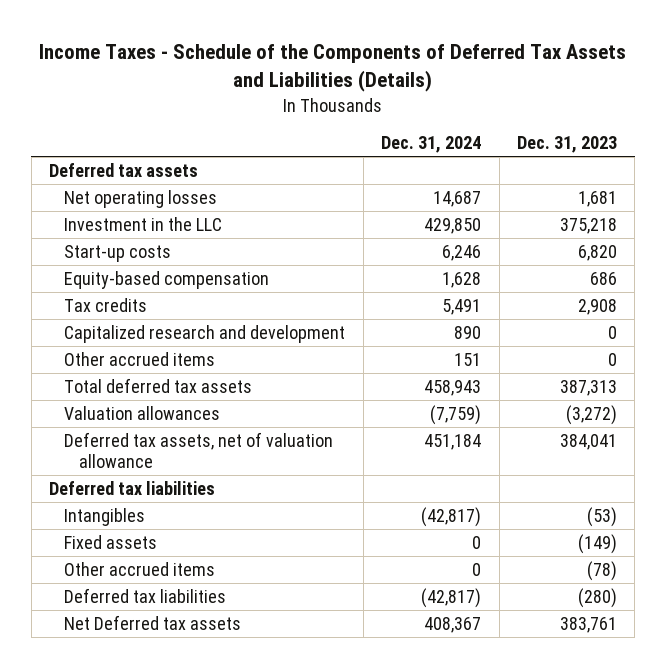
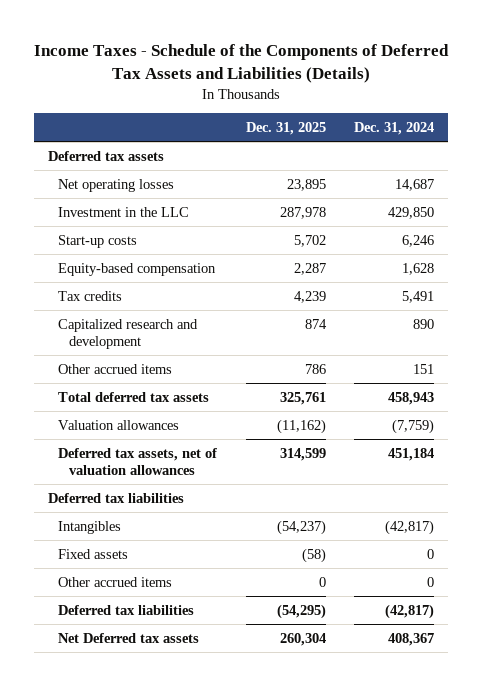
- | Dec. 31, 2024 | Dec. 31, 2023
+ | Dec. 31, 2025 | Dec. 31, 2024
- Deferred tax assets, net of valuation allowance | 451,184 | 384,041
+ Deferred tax assets, net of valuation allowances | 314,599 | 451,184

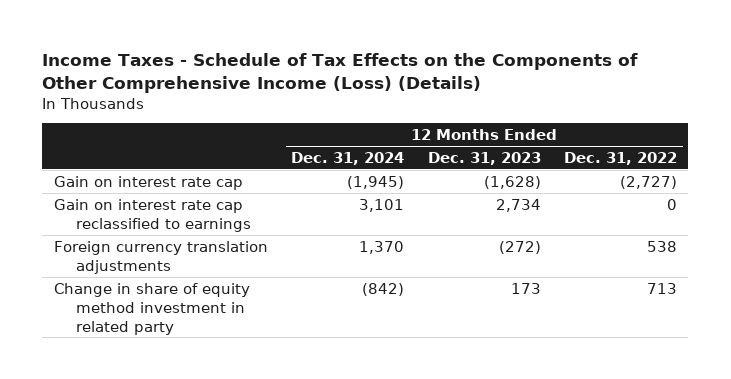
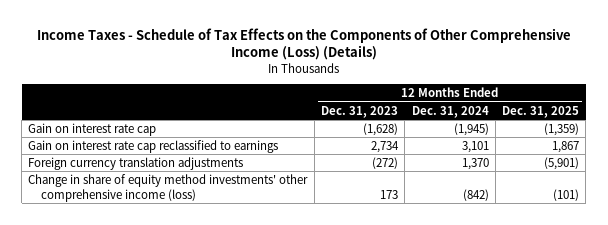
- | 12 Months Ended Dec. 31, 2024 | 12 Months Ended Dec. 31, 2023 | 12 Months Ended Dec. 31, 2022
+ | 12 Months Ended Dec. 31, 2023 | 12 Months Ended Dec. 31, 2024 | 12 Months Ended Dec. 31, 2025
- Change in share of equity method investment in related party | (842) | 173 | 713
+ Change in share of equity method investments' other comprehensive income (loss) | 173 | (842) | (101)

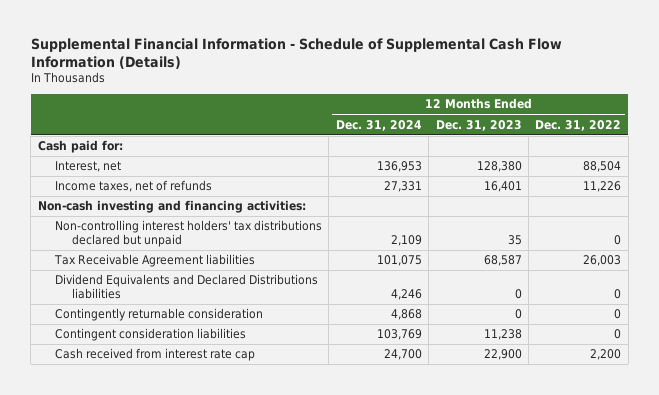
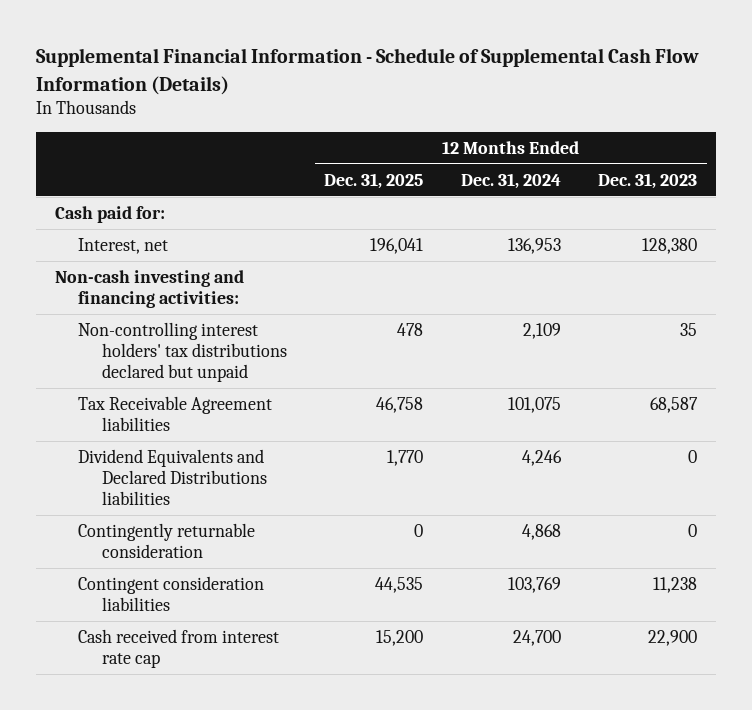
- | 12 Months Ended Dec. 31, 2024 | 12 Months Ended Dec. 31, 2023 | 12 Months Ended Dec. 31, 2022
+ | 12 Months Ended Dec. 31, 2025 | 12 Months Ended Dec. 31, 2024 | 12 Months Ended Dec. 31, 2023
- Income taxes, net of refunds | 27,331 | 16,401 | 11,226

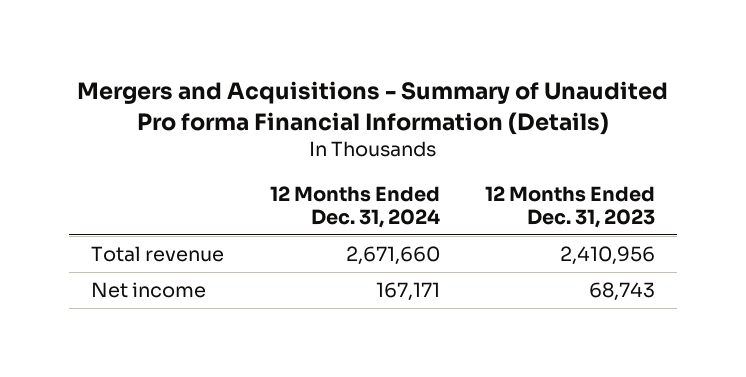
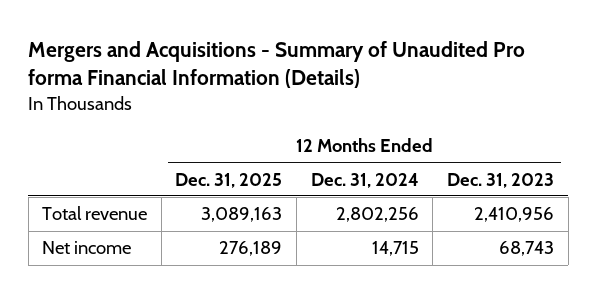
- | 12 Months Ended Dec. 31, 2024 | 12 Months Ended Dec. 31, 2023
+ | 12 Months Ended Dec. 31, 2025 | 12 Months Ended Dec. 31, 2024 | 12 Months Ended Dec. 31, 2023
- Total revenue | 2,671,660 | 2,410,956
- Net income | 167,171 | 68,743
+ Total revenue | 3,089,163 | 2,802,256 | 2,410,956
+ Net income | 276,189 | 14,715 | 68,743

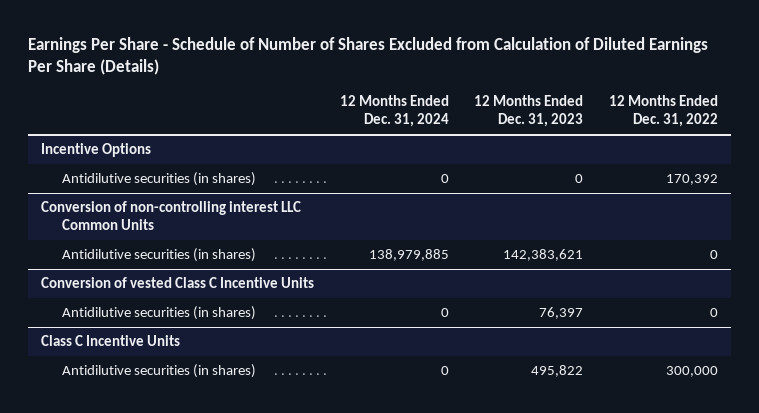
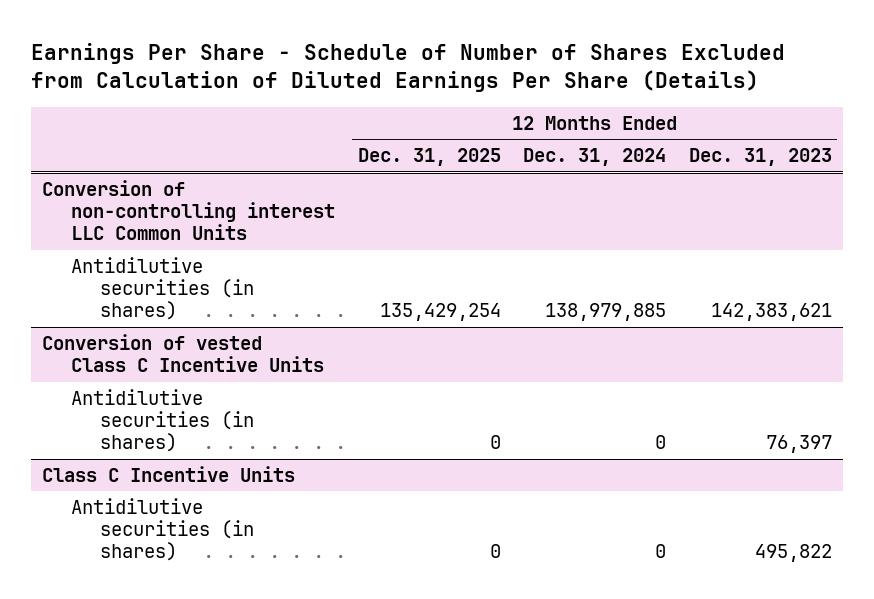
- | 12 Months Ended Dec. 31, 2024 | 12 Months Ended Dec. 31, 2023 | 12 Months Ended Dec. 31, 2022
+ | 12 Months Ended Dec. 31, 2025 | 12 Months Ended Dec. 31, 2024 | 12 Months Ended Dec. 31, 2023
- Incentive Options
- Antidilutive securities (in shares) | 0 | 0 | 170,392

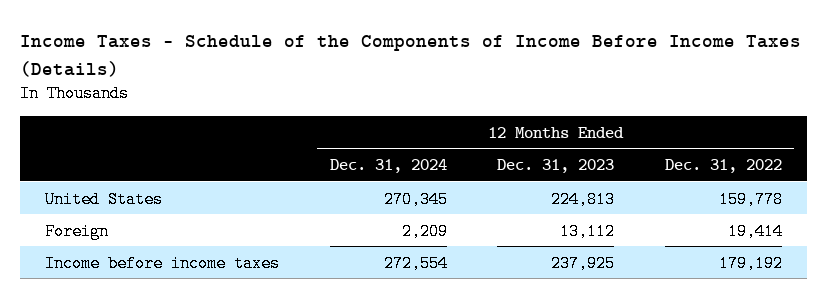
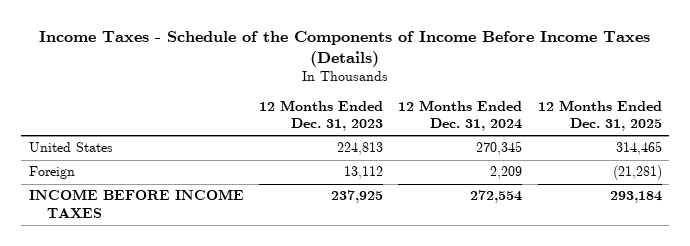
- | 12 Months Ended Dec. 31, 2024 | 12 Months Ended Dec. 31, 2023 | 12 Months Ended Dec. 31, 2022
+ | 12 Months Ended Dec. 31, 2023 | 12 Months Ended Dec. 31, 2024 | 12 Months Ended Dec. 31, 2025
- Income before income taxes | 272,554 | 237,925 | 179,192
+ INCOME BEFORE INCOME TAXES | 237,925 | 272,554 | 293,184

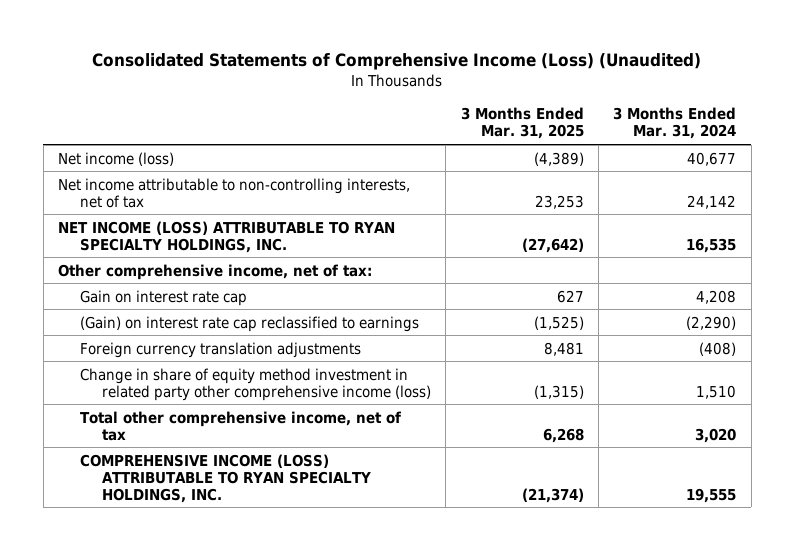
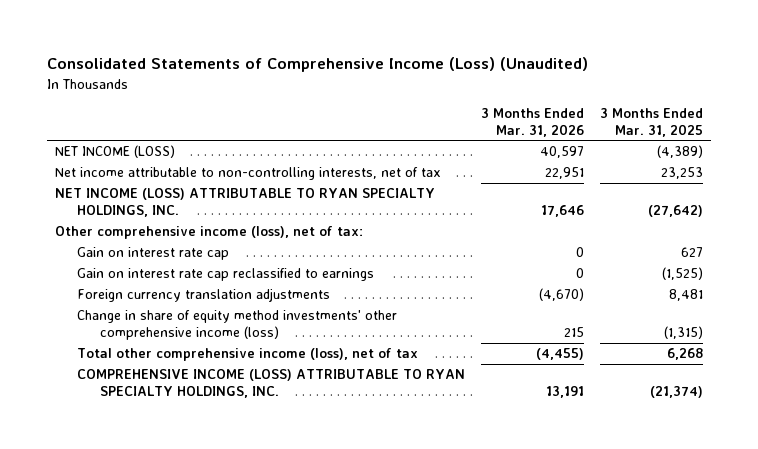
- | 3 Months Ended Mar. 31, 2025 | 3 Months Ended Mar. 31, 2024
+ | 3 Months Ended Mar. 31, 2026 | 3 Months Ended Mar. 31, 2025
- Net income (loss) | (4,389) | 40,677
+ NET INCOME (LOSS) | 40,597 | (4,389)
- Other comprehensive income, net of tax:
+ Other comprehensive income (loss), net of tax:
- (Gain) on interest rate cap reclassified to earnings | (1,525) | (2,290)
+ Gain on interest rate cap reclassified to earnings | 0 | (1,525)
- Change in share of equity method investment in related party other comprehensive income (loss) | (1,315) | 1,510
- Total other comprehensive income, net of tax | 6,268 | 3,020
+ Change in share of equity method investments' other comprehensive income (loss) | 215 | (1,315)
+ Total other comprehensive income (loss), net of tax | (4,455) | 6,268

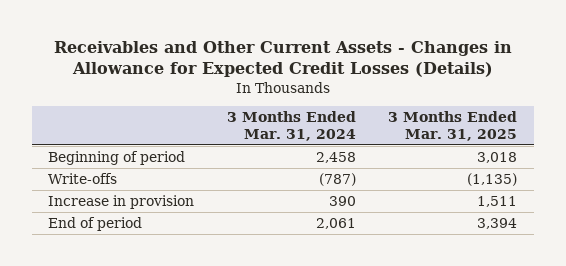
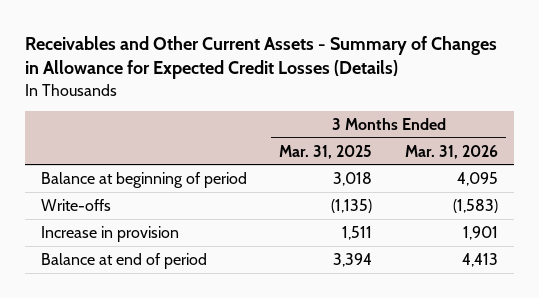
- Receivables and Other Current Assets - Changes in Allowance for Expected Credit Losses (Details)
+ Receivables and Other Current Assets - Summary of Changes in Allowance for Expected Credit Losses (Details)
- | 3 Months Ended Mar. 31, 2024 | 3 Months Ended Mar. 31, 2025
+ | 3 Months Ended Mar. 31, 2025 | 3 Months Ended Mar. 31, 2026
- Beginning of period | 2,458 | 3,018
+ Balance at beginning of period | 3,018 | 4,095
- End of period | 2,061 | 3,394
+ Balance at end of period | 3,394 | 4,413

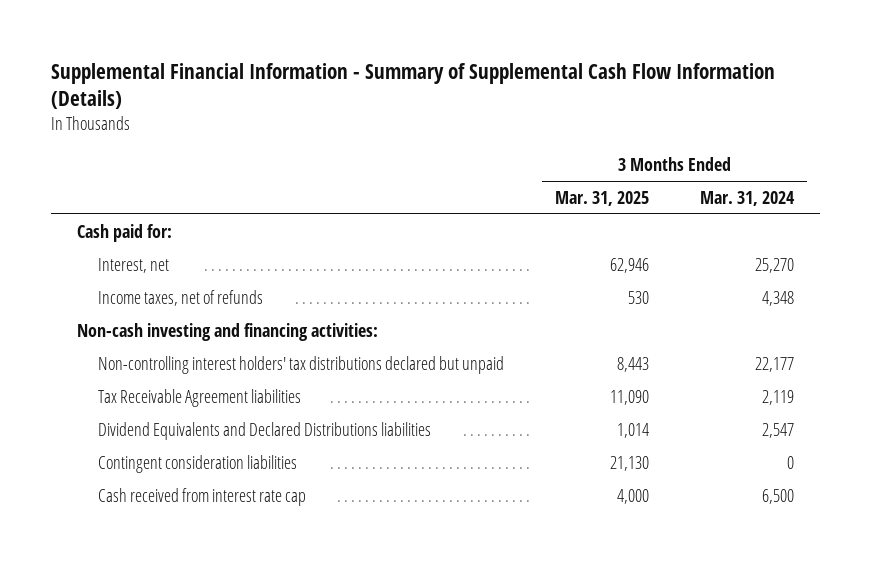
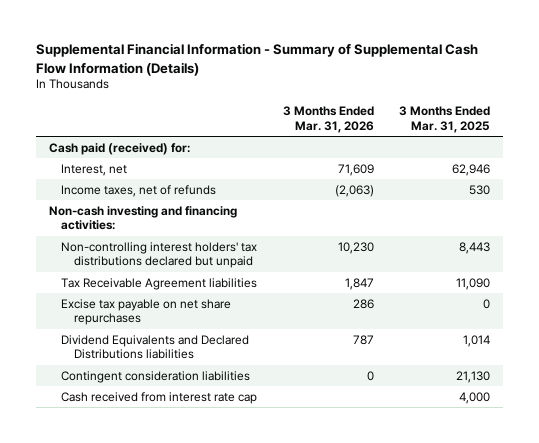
- | 3 Months Ended Mar. 31, 2025 | 3 Months Ended Mar. 31, 2024
+ | 3 Months Ended Mar. 31, 2026 | 3 Months Ended Mar. 31, 2025
- Cash paid for:
+ Cash paid (received) for:
+ Excise tax payable on net share repurchases | 286 | 0

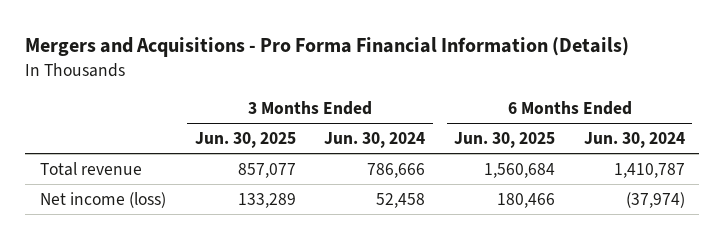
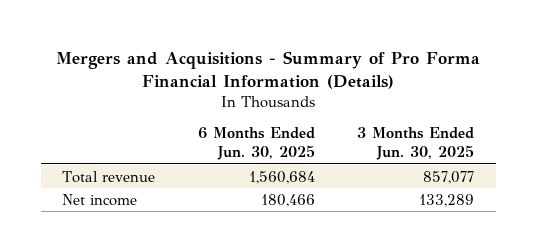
- Mergers and Acquisitions - Pro Forma Financial Information (Details)
+ Mergers and Acquisitions - Summary of Pro Forma Financial Information (Details)
- | 3 Months Ended Jun. 30, 2025 | 3 Months Ended Jun. 30, 2024 | 6 Months Ended Jun. 30, 2025 | 6 Months Ended Jun. 30, 2024
+ | 6 Months Ended Jun. 30, 2025 | 3 Months Ended Jun. 30, 2025
- Net income (loss) | 133,289 | 52,458 | 180,466 | (37,974)
+ Net income | 180,466 | 133,289

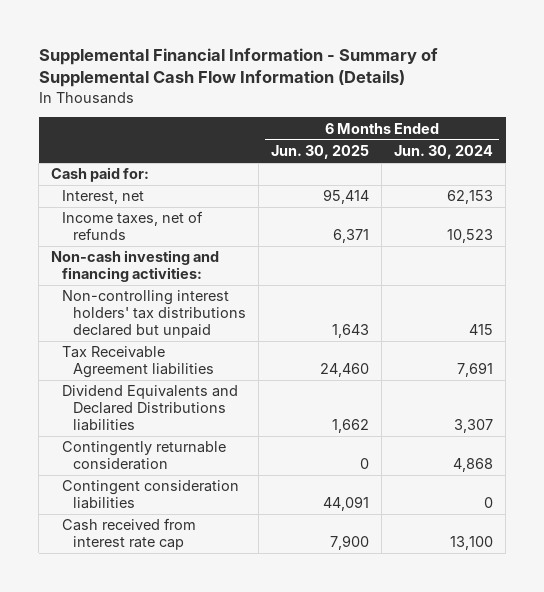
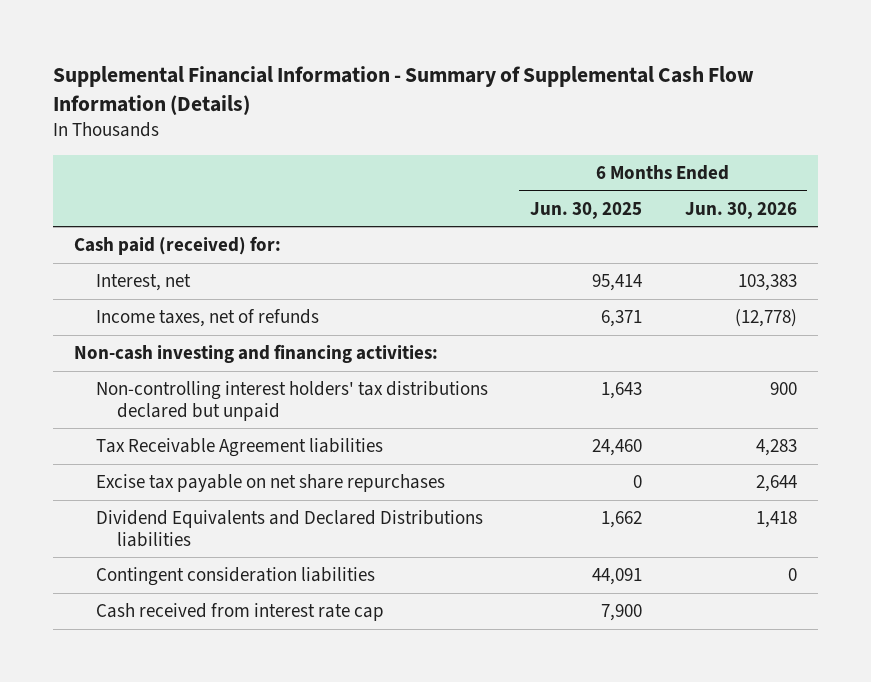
- | 6 Months Ended Jun. 30, 2025 | 6 Months Ended Jun. 30, 2024
+ | 6 Months Ended Jun. 30, 2025 | 6 Months Ended Jun. 30, 2026
- Cash paid for:
+ Cash paid (received) for:
+ Excise tax payable on net share repurchases | 0 | 2,644
- Contingently returnable consideration | 0 | 4,868

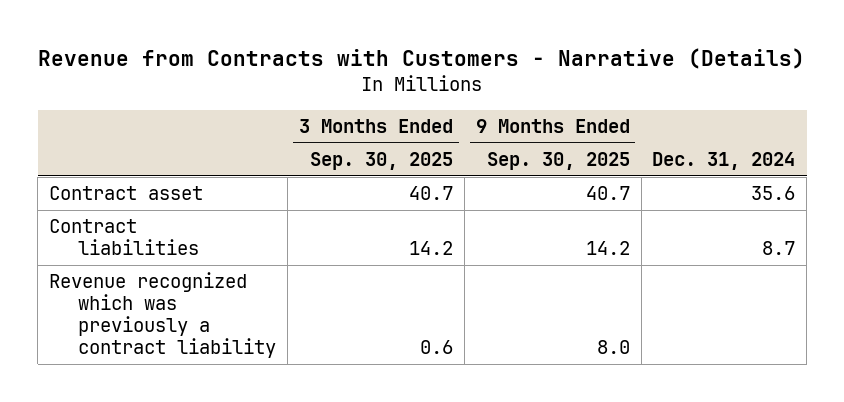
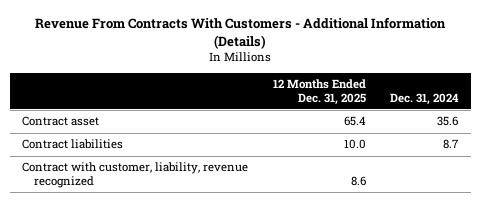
- Revenue from Contracts with Customers - Narrative (Details)
+ Revenue From Contracts With Customers - Additional Information (Details)
- | 3 Months Ended Sep. 30, 2025 | 9 Months Ended Sep. 30, 2025 | Dec. 31, 2024
+ | 12 Months Ended Dec. 31, 2025 | Dec. 31, 2024
- Revenue recognized which was previously a contract liability | 0.6 | 8.0 |
+ Contract with customer, liability, revenue recognized | 8.6 |

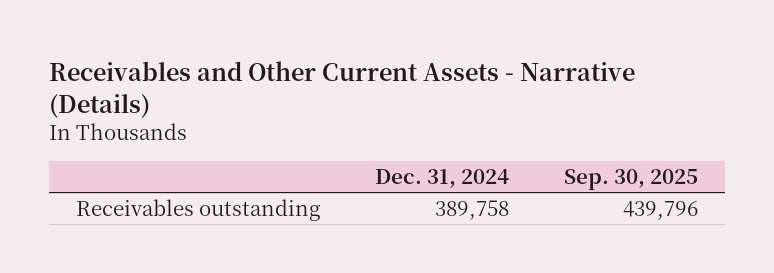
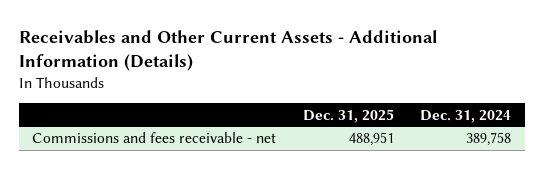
- Receivables and Other Current Assets - Narrative (Details)
+ Receivables and Other Current Assets - Additional Information (Details)
- | Dec. 31, 2024 | Sep. 30, 2025
+ | Dec. 31, 2025 | Dec. 31, 2024
- Receivables outstanding | 389,758 | 439,796
+ Commissions and fees receivable - net | 488,951 | 389,758

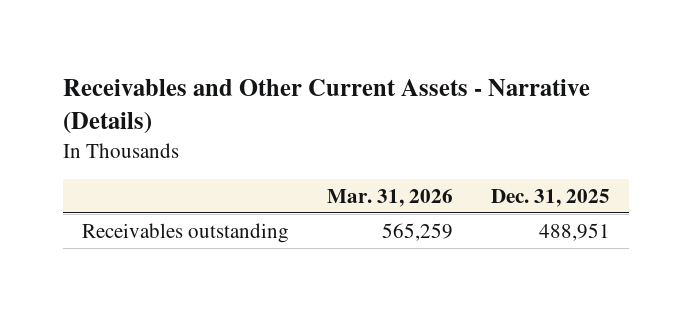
- Receivables and Other Current Assets - Additional Information (Details)
+ Receivables and Other Current Assets - Narrative (Details)
- | Dec. 31, 2025 | Dec. 31, 2024
+ | Mar. 31, 2026 | Dec. 31, 2025
- Commissions and fees receivable - net | 488,951 | 389,758
+ Receivables outstanding | 565,259 | 488,951

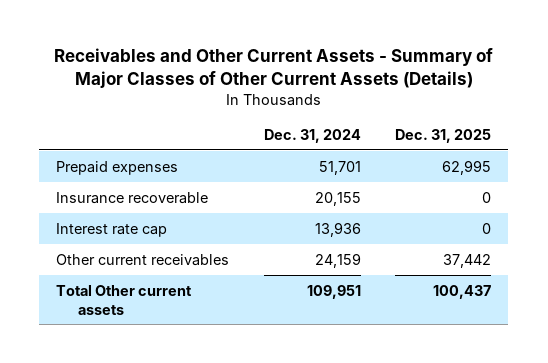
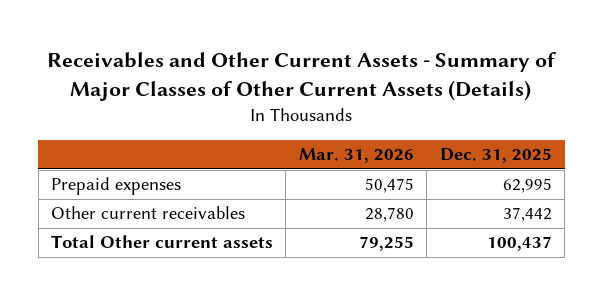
- | Dec. 31, 2024 | Dec. 31, 2025
+ | Mar. 31, 2026 | Dec. 31, 2025
- Insurance recoverable | 20,155 | 0
- Interest rate cap | 13,936 | 0

